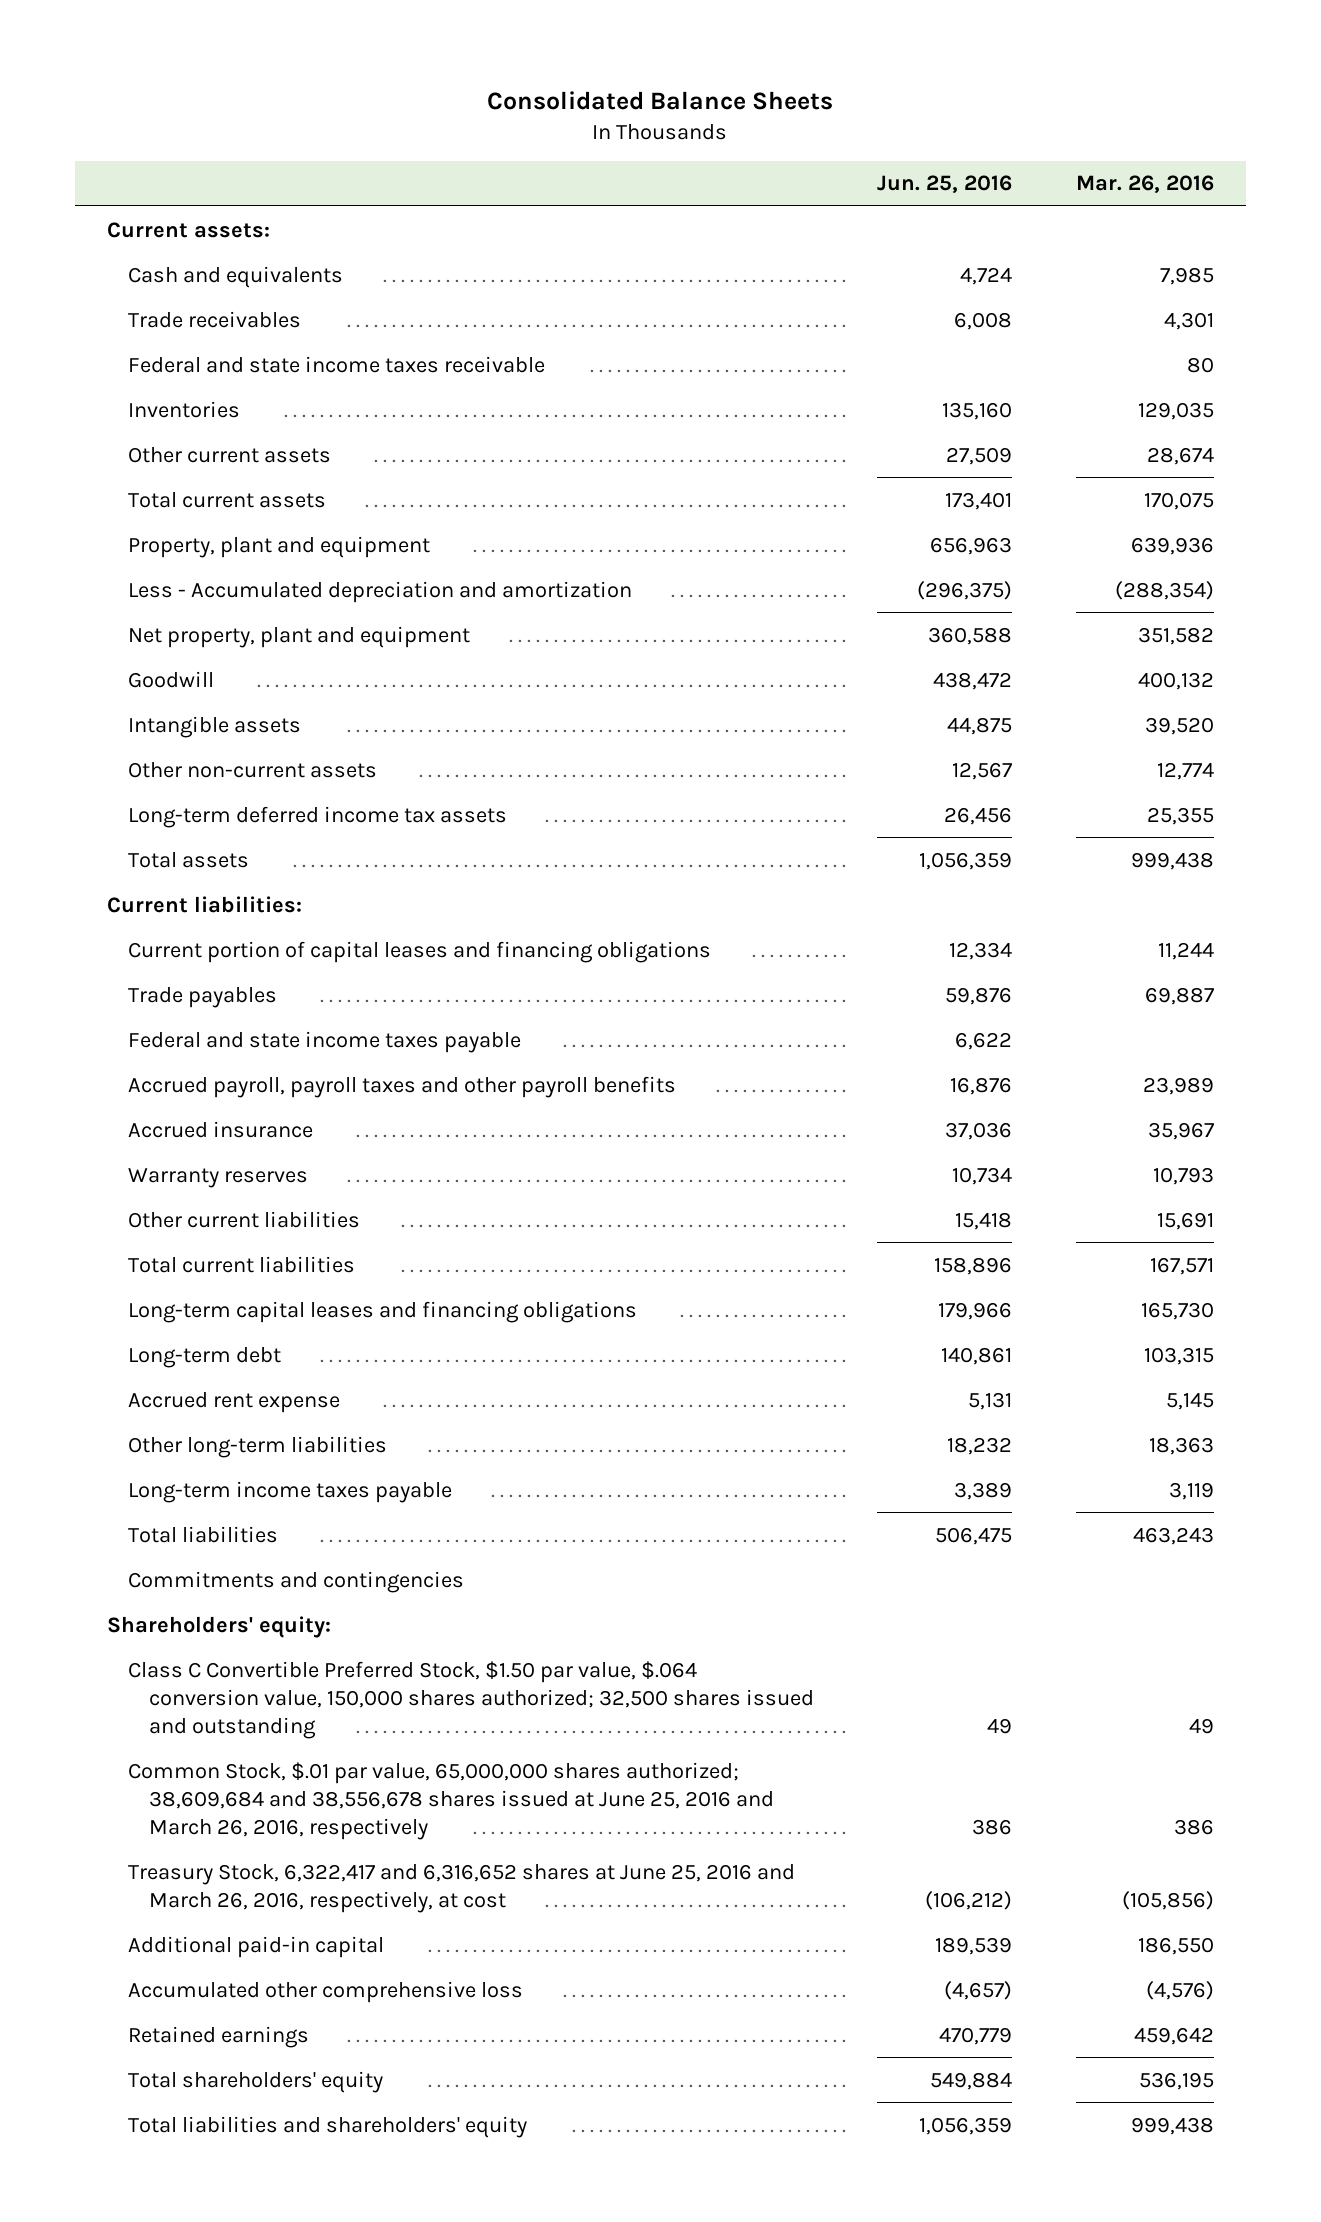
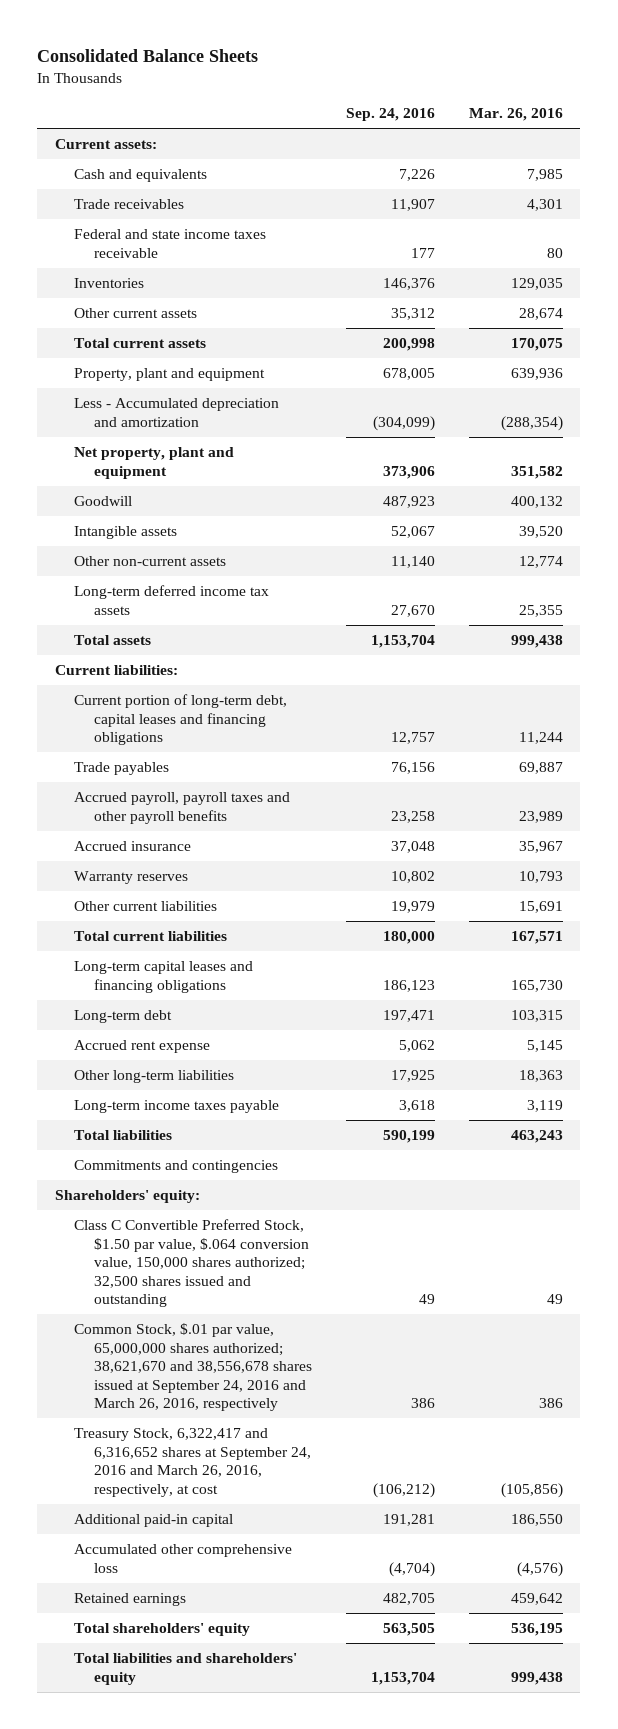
- | Jun. 25, 2016 | Mar. 26, 2016
+ | Sep. 24, 2016 | Mar. 26, 2016
- Current portion of capital leases and financing obligations | 12,334 | 11,244
+ Current portion of long-term debt, capital leases and financing obligations | 12,757 | 11,244
- Federal and state income taxes payable | 6,622 |
- Common Stock, $.01 par value, 65,000,000 shares authorized; 38,609,684 and 38,556,678 shares issued at June 25, 2016 and March 26, 2016, respectively | 386 | 386
- Treasury Stock, 6,322,417 and 6,316,652 shares at June 25, 2016 and March 26, 2016, respectively, at cost | (106,212) | (105,856)
+ Common Stock, $.01 par value, 65,000,000 shares authorized; 38,621,670 and 38,556,678 shares issued at September 24, 2016 and March 26, 2016, respectively | 386 | 386
+ Treasury Stock, 6,322,417 and 6,316,652 shares at September 24, 2016 and March 26, 2016, respectively, at cost | (106,212) | (105,856)

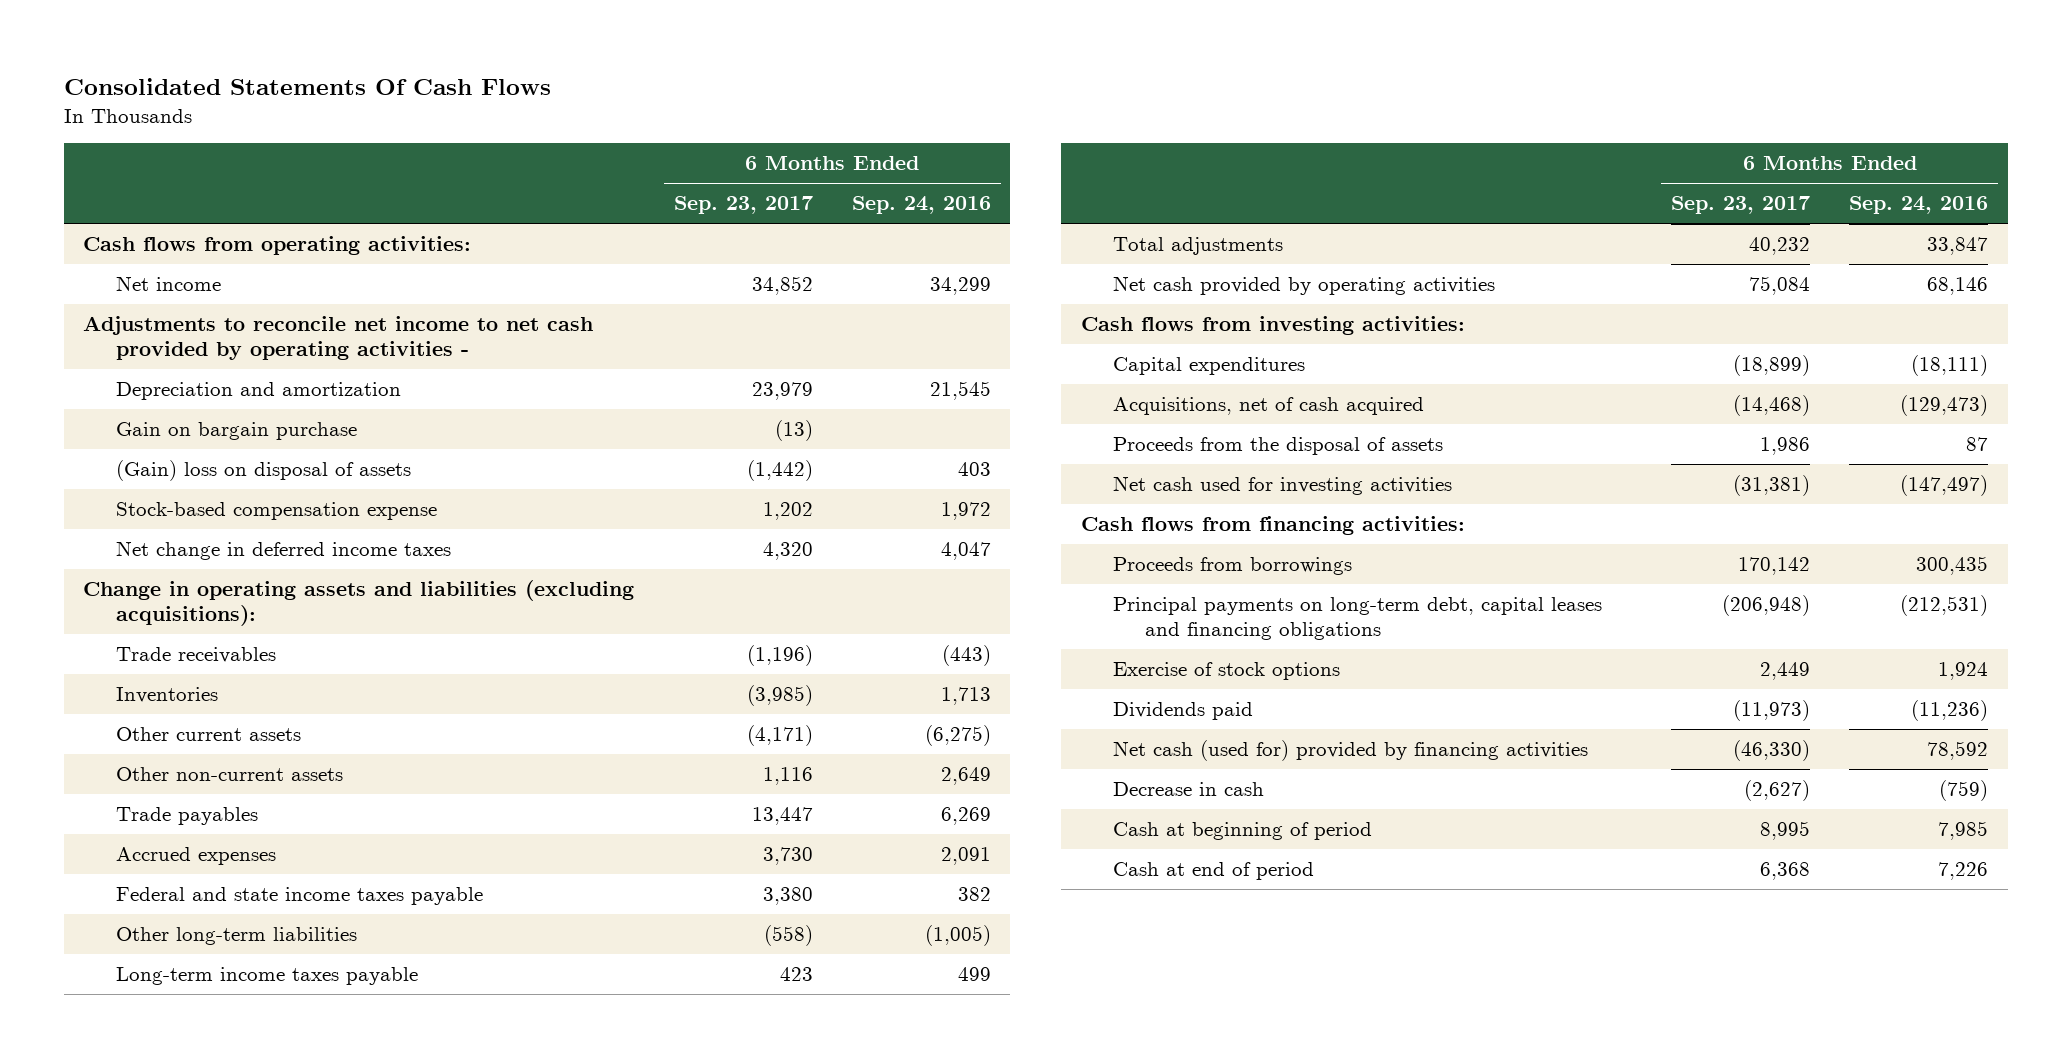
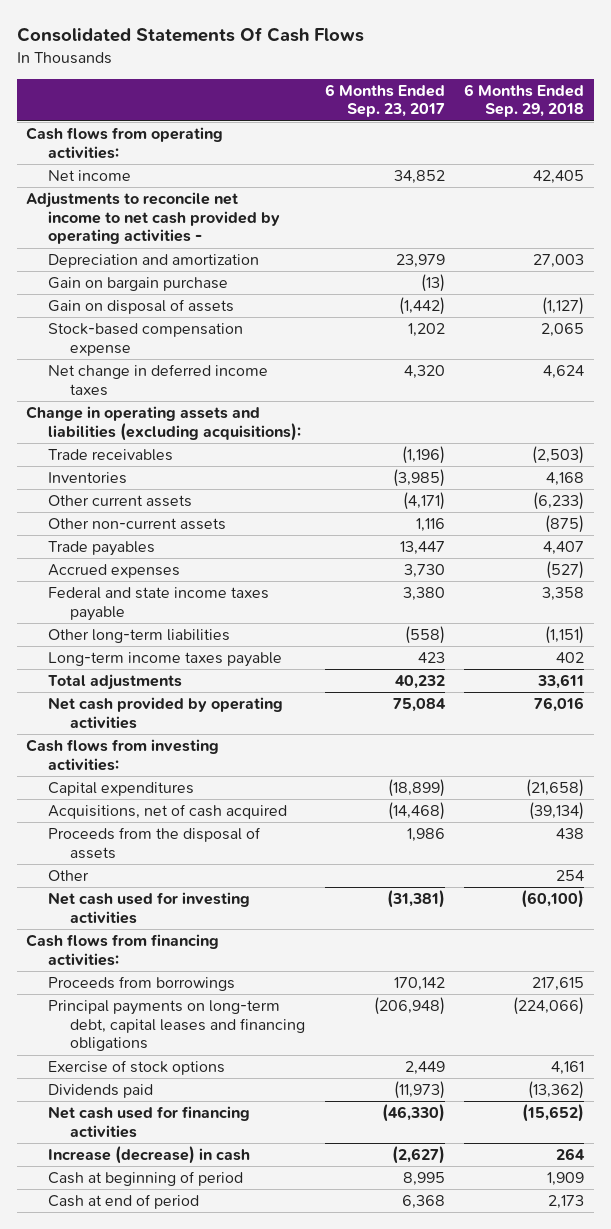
- | 6 Months Ended Sep. 23, 2017 | 6 Months Ended Sep. 24, 2016
+ | 6 Months Ended Sep. 23, 2017 | 6 Months Ended Sep. 29, 2018
- (Gain) loss on disposal of assets | (1,442) | 403
+ Gain on disposal of assets | (1,442) | (1,127)
+ Other | | 254
- Net cash (used for) provided by financing activities | (46,330) | 78,592
- Decrease in cash | (2,627) | (759)
+ Net cash used for financing activities | (46,330) | (15,652)
+ Increase (decrease) in cash | (2,627) | 264

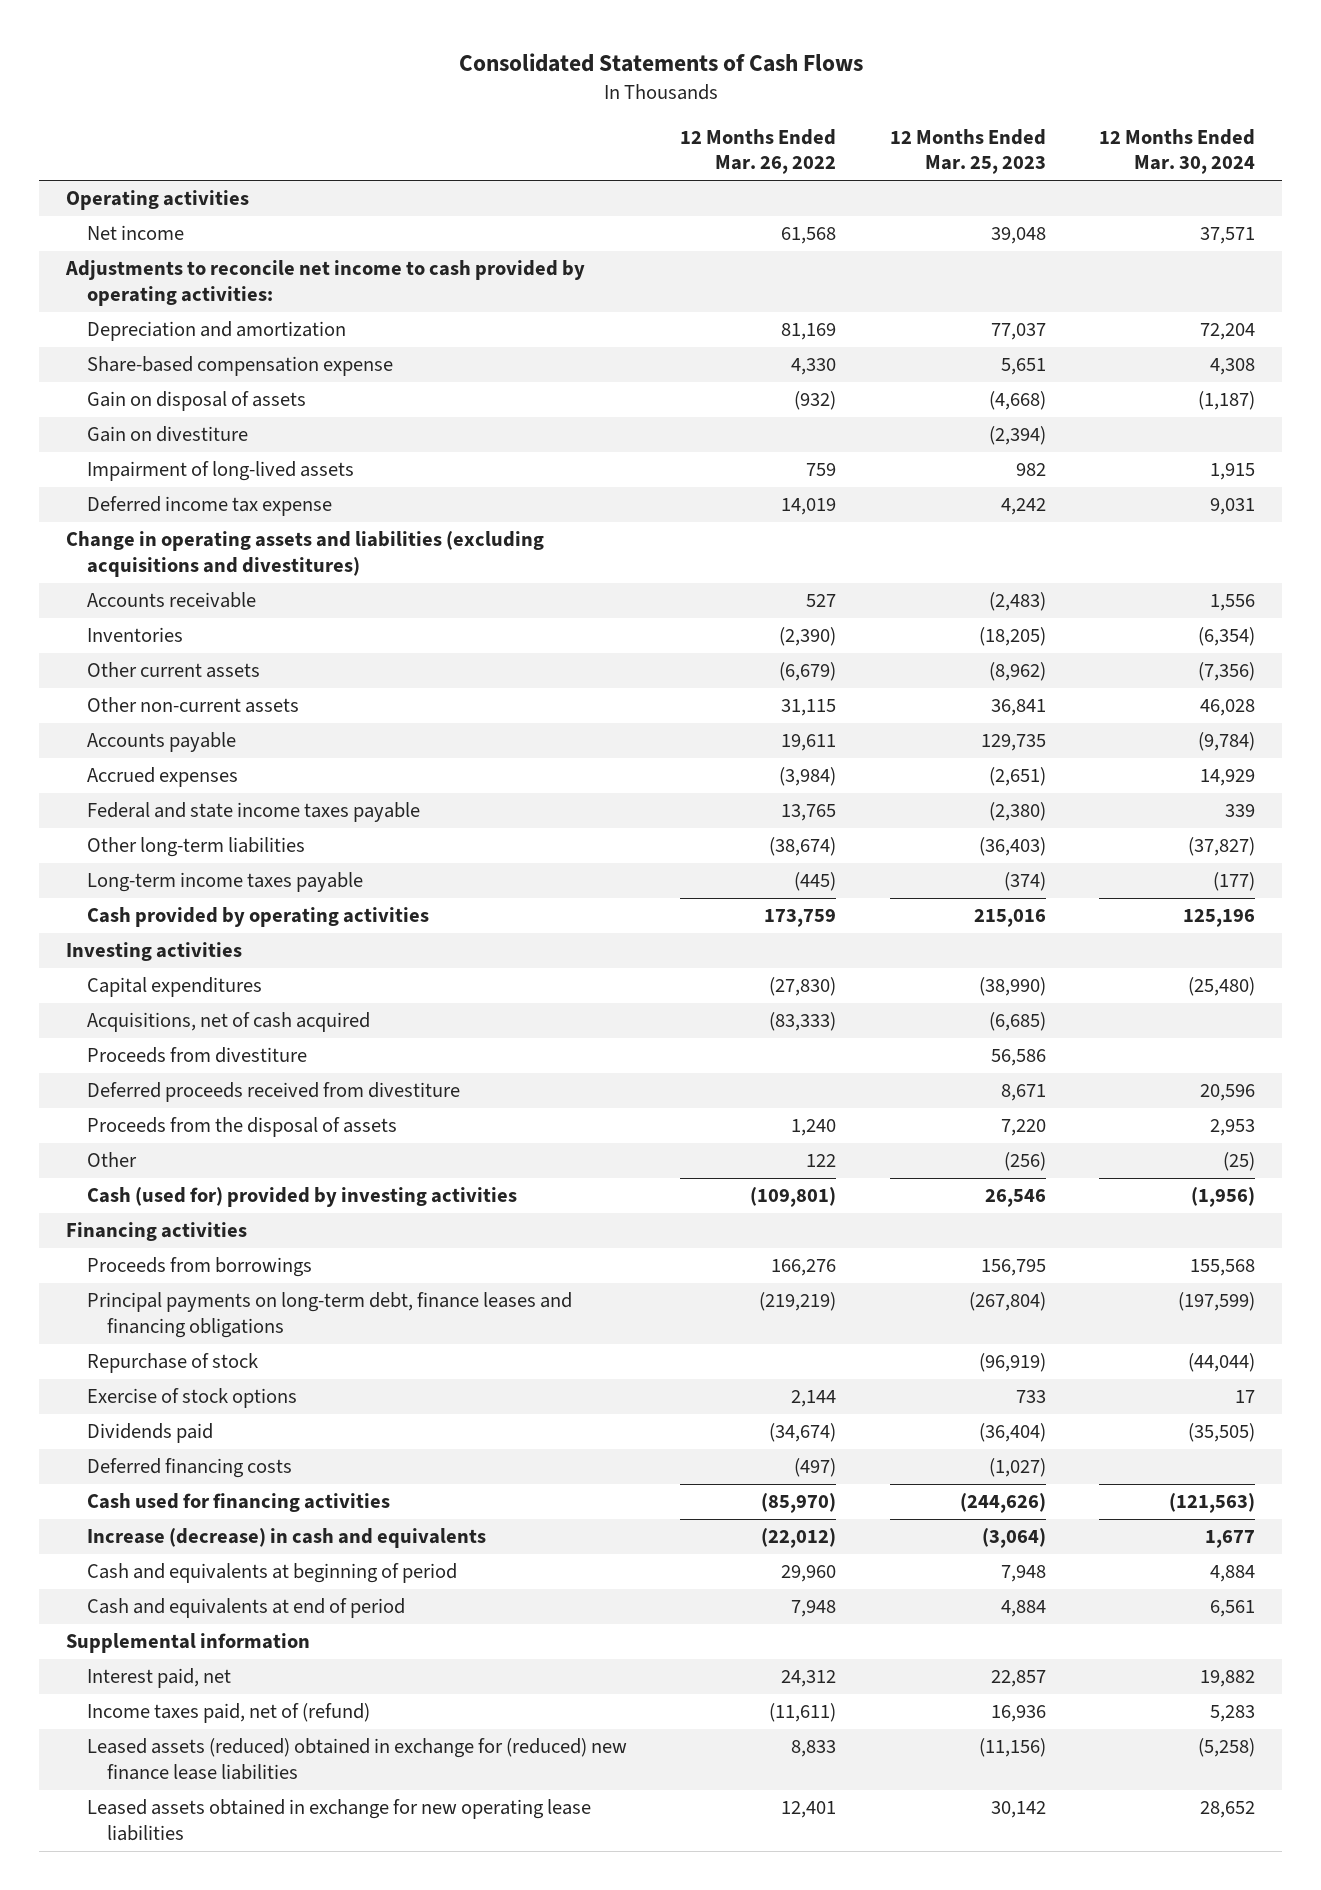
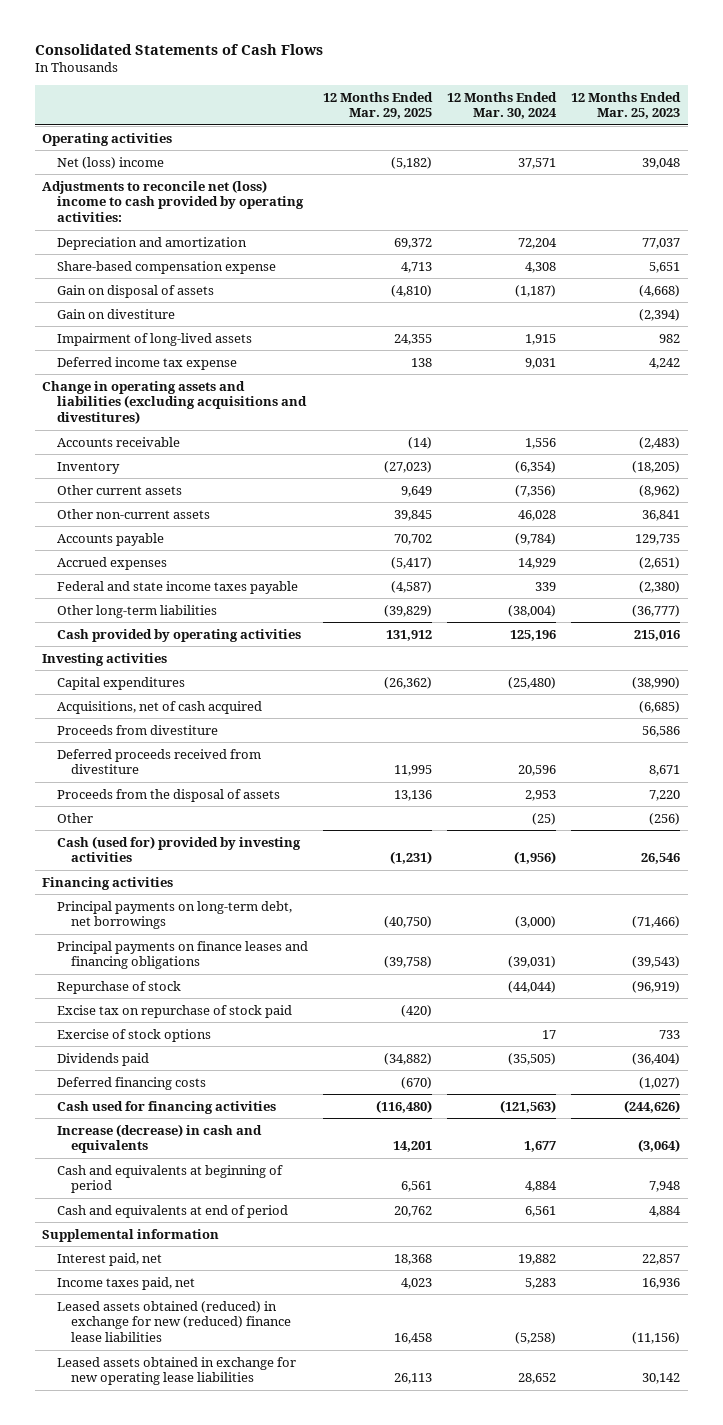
- | 12 Months Ended Mar. 26, 2022 | 12 Months Ended Mar. 25, 2023 | 12 Months Ended Mar. 30, 2024
+ | 12 Months Ended Mar. 29, 2025 | 12 Months Ended Mar. 30, 2024 | 12 Months Ended Mar. 25, 2023
- Net income | 61,568 | 39,048 | 37,571
- Adjustments to reconcile net income to cash provided by operating activities:
+ Net (loss) income | (5,182) | 37,571 | 39,048
+ Adjustments to reconcile net (loss) income to cash provided by operating activities:
- Inventories | (2,390) | (18,205) | (6,354)
+ Inventory | (27,023) | (6,354) | (18,205)
- Other long-term liabilities | (38,674) | (36,403) | (37,827)
- Long-term income taxes payable | (445) | (374) | (177)
+ Other long-term liabilities | (39,829) | (38,004) | (36,777)
- Proceeds from borrowings | 166,276 | 156,795 | 155,568
- Principal payments on long-term debt, finance leases and financing obligations | (219,219) | (267,804) | (197,599)
+ Principal payments on long-term debt, net borrowings | (40,750) | (3,000) | (71,466)
+ Principal payments on finance leases and financing obligations | (39,758) | (39,031) | (39,543)
+ Excise tax on repurchase of stock paid | (420) | |
- Income taxes paid, net of (refund) | (11,611) | 16,936 | 5,283
- Leased assets (reduced) obtained in exchange for (reduced) new finance lease liabilities | 8,833 | (11,156) | (5,258)
+ Income taxes paid, net | 4,023 | 5,283 | 16,936
+ Leased assets obtained (reduced) in exchange for new (reduced) finance lease liabilities | 16,458 | (5,258) | (11,156)

